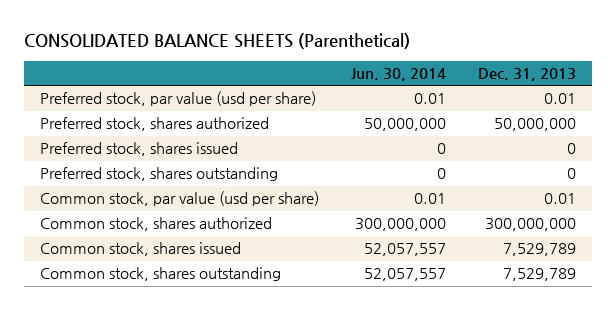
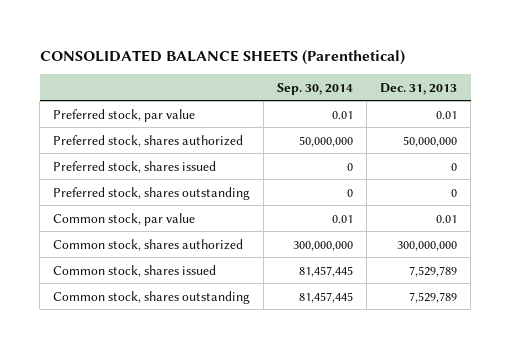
- | Jun. 30, 2014 | Dec. 31, 2013
+ | Sep. 30, 2014 | Dec. 31, 2013
- Preferred stock, par value (usd per share) | 0.01 | 0.01
+ Preferred stock, par value | 0.01 | 0.01
- Common stock, par value (usd per share) | 0.01 | 0.01
+ Common stock, par value | 0.01 | 0.01

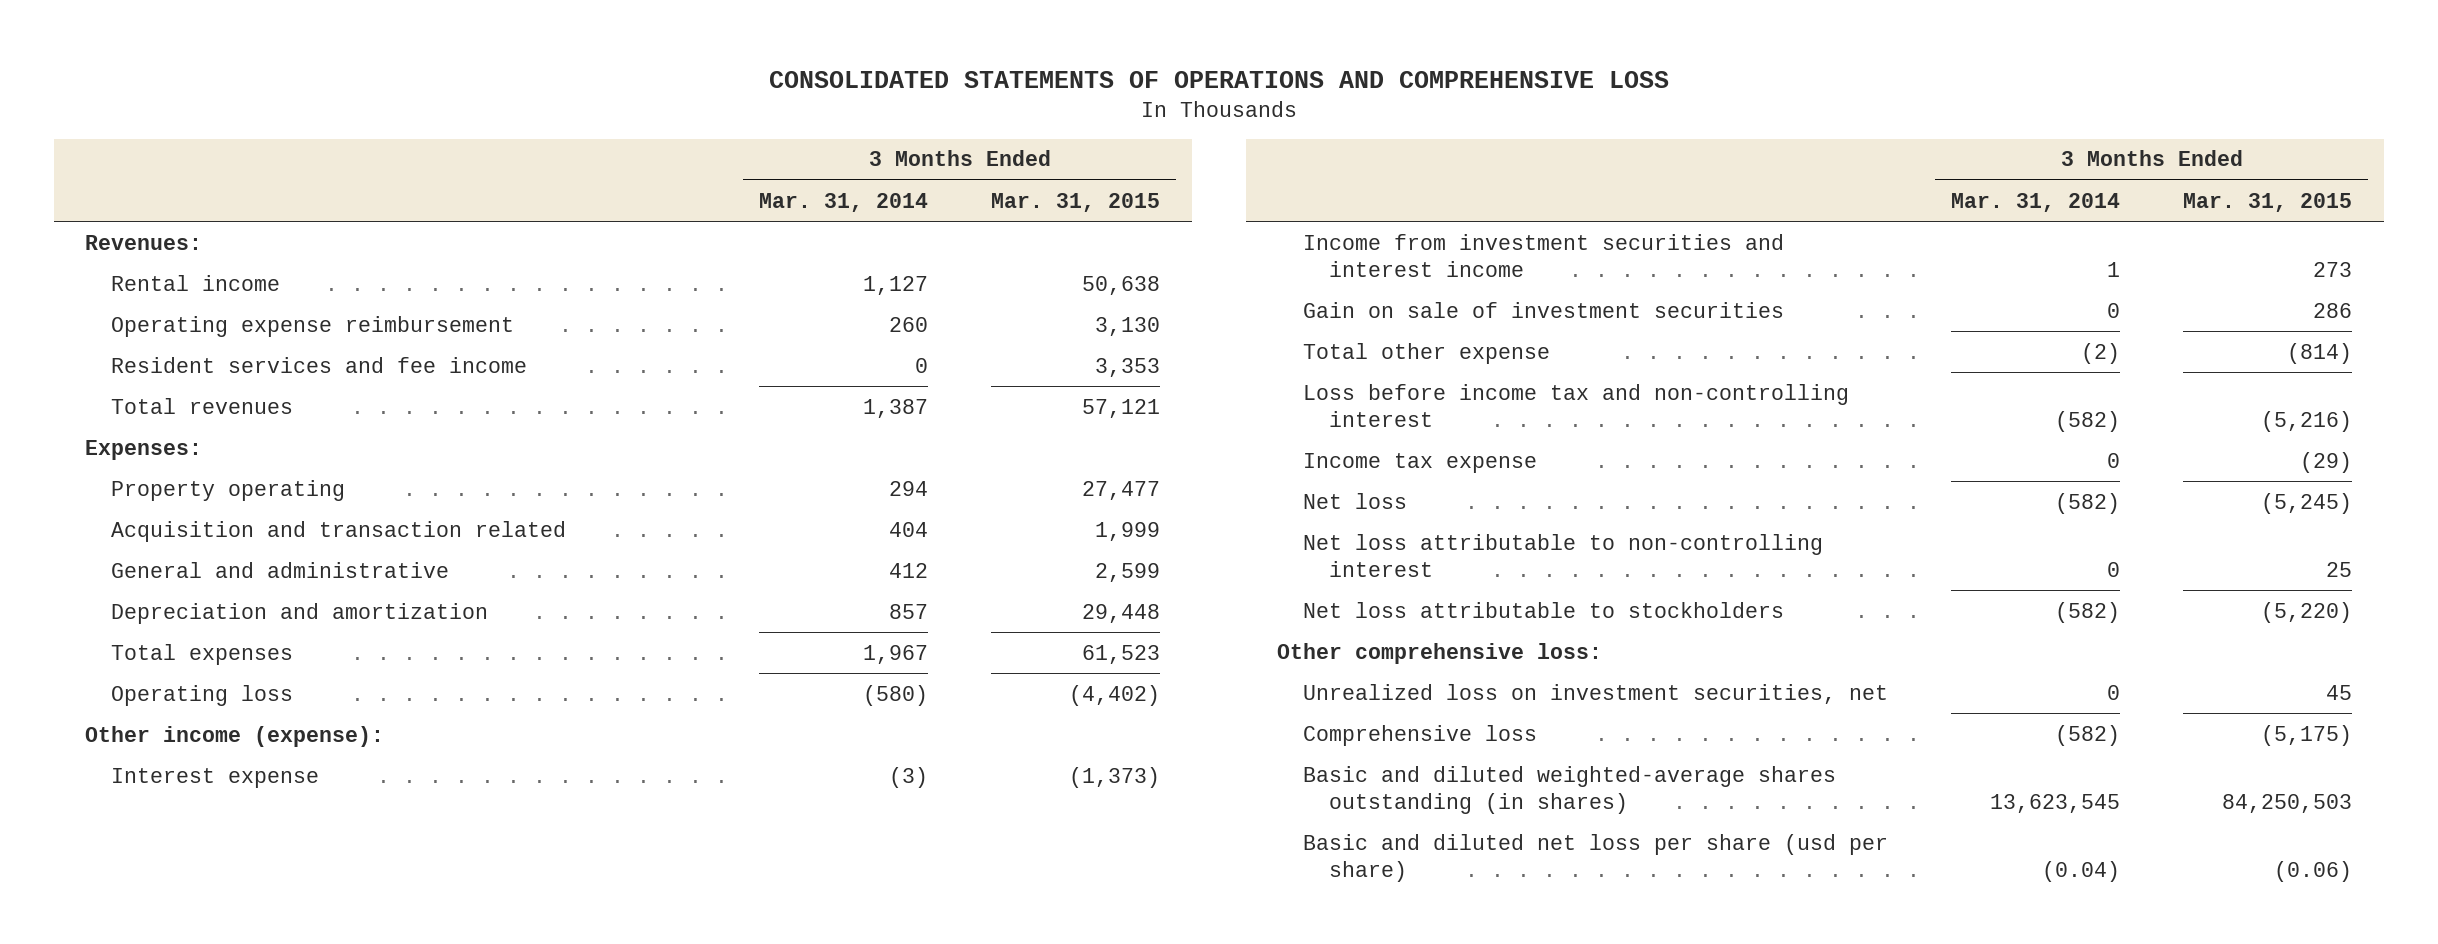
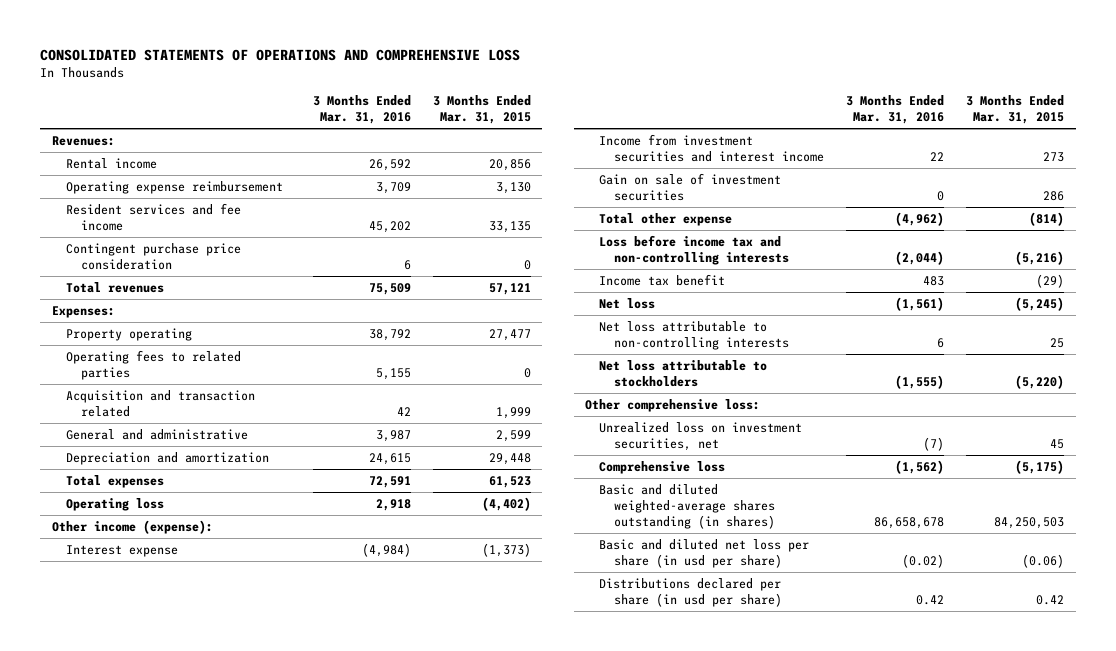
- | 3 Months Ended Mar. 31, 2014 | 3 Months Ended Mar. 31, 2015
+ | 3 Months Ended Mar. 31, 2016 | 3 Months Ended Mar. 31, 2015
- Rental income | 1,127 | 50,638
+ Rental income | 26,592 | 20,856
- Resident services and fee income | 0 | 3,353
+ Resident services and fee income | 45,202 | 33,135
+ Contingent purchase price consideration | 6 | 0
+ Operating fees to related parties | 5,155 | 0
- Loss before income tax and non-controlling interest | (582) | (5,216)
- Income tax expense | 0 | (29)
+ Loss before income tax and non-controlling interests | (2,044) | (5,216)
+ Income tax benefit | 483 | (29)
- Net loss attributable to non-controlling interest | 0 | 25
+ Net loss attributable to non-controlling interests | 6 | 25
- Basic and diluted net loss per share (usd per share) | (0.04) | (0.06)
+ Basic and diluted net loss per share (in usd per share) | (0.02) | (0.06)
+ Distributions declared per share (in usd per share) | 0.42 | 0.42

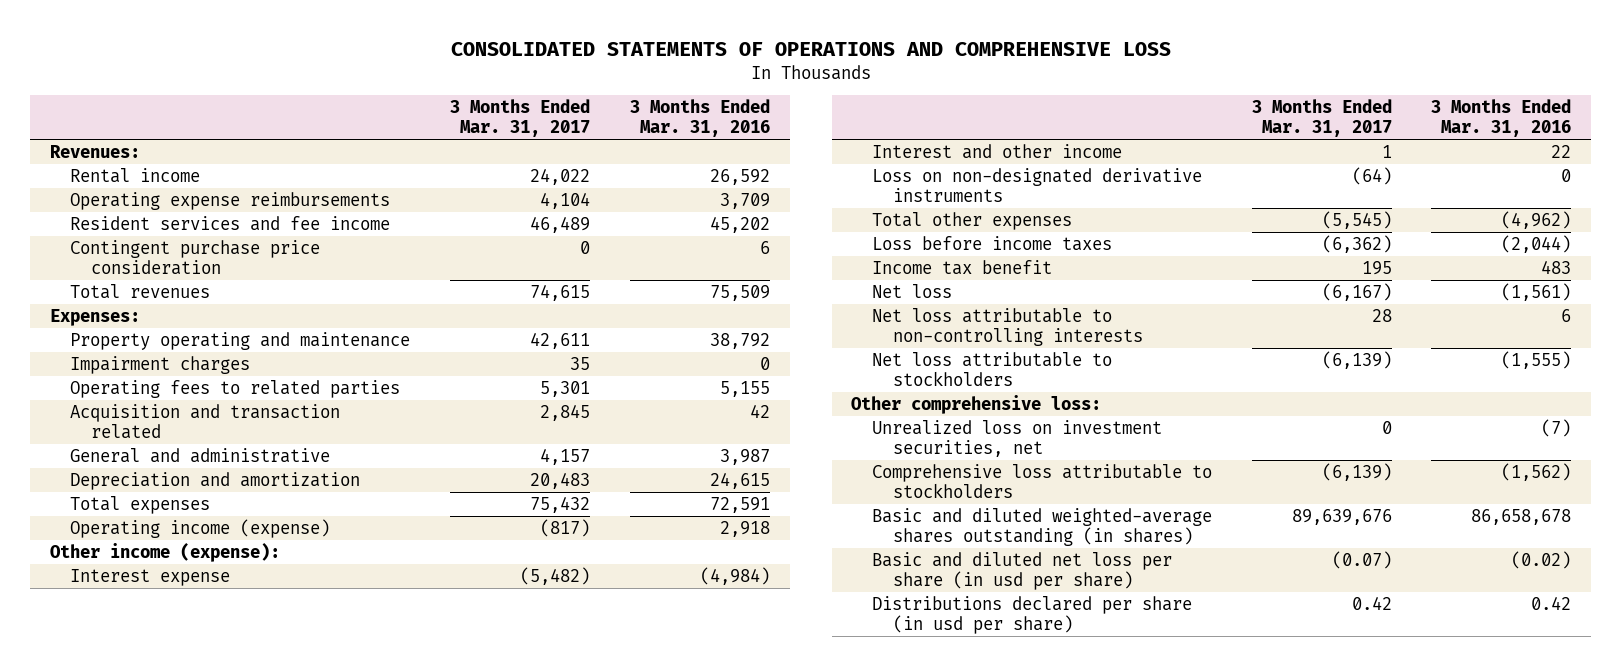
- | 3 Months Ended Mar. 31, 2016 | 3 Months Ended Mar. 31, 2015
+ | 3 Months Ended Mar. 31, 2017 | 3 Months Ended Mar. 31, 2016
- Operating expense reimbursement | 3,709 | 3,130
+ Operating expense reimbursements | 4,104 | 3,709
- Property operating | 38,792 | 27,477
+ Property operating and maintenance | 42,611 | 38,792
+ Impairment charges | 35 | 0
- Operating loss | 2,918 | (4,402)
+ Operating income (expense) | (817) | 2,918
- Income from investment securities and interest income | 22 | 273
- Gain on sale of investment securities | 0 | 286
- Total other expense | (4,962) | (814)
- Loss before income tax and non-controlling interests | (2,044) | (5,216)
+ Interest and other income | 1 | 22
+ Loss on non-designated derivative instruments | (64) | 0
+ Total other expenses | (5,545) | (4,962)
+ Loss before income taxes | (6,362) | (2,044)
- Comprehensive loss | (1,562) | (5,175)
+ Comprehensive loss attributable to stockholders | (6,139) | (1,562)

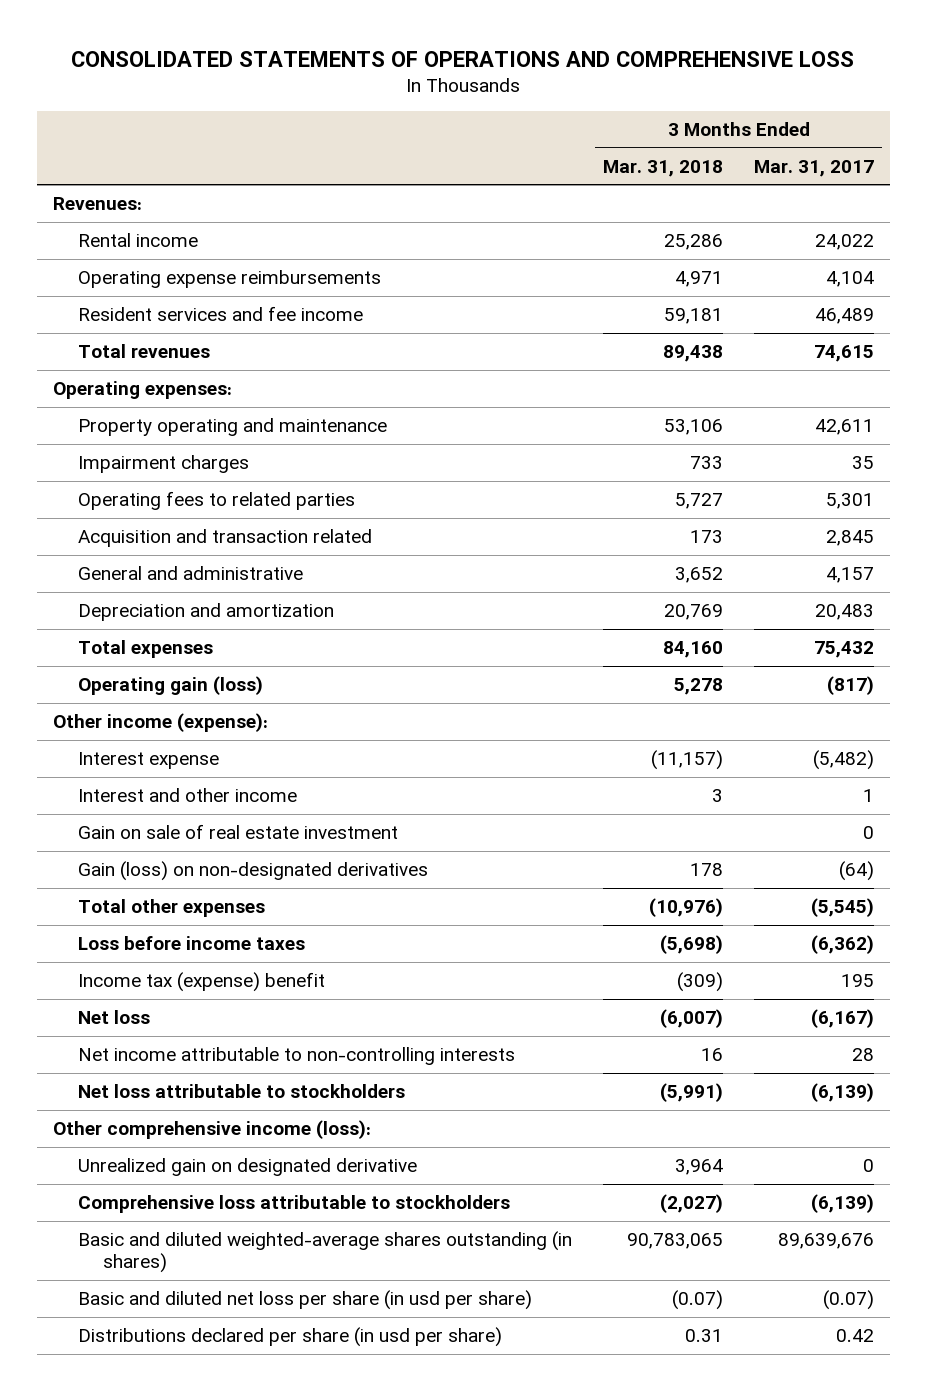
- | 3 Months Ended Mar. 31, 2017 | 3 Months Ended Mar. 31, 2016
+ | 3 Months Ended Mar. 31, 2018 | 3 Months Ended Mar. 31, 2017
- Contingent purchase price consideration | 0 | 6
- Expenses:
+ Operating expenses:
- Operating income (expense) | (817) | 2,918
+ Operating gain (loss) | 5,278 | (817)
- Loss on non-designated derivative instruments | (64) | 0
+ Gain on sale of real estate investment | | 0
+ Gain (loss) on non-designated derivatives | 178 | (64)
- Income tax benefit | 195 | 483
+ Income tax (expense) benefit | (309) | 195
- Net loss attributable to non-controlling interests | 28 | 6
+ Net income attributable to non-controlling interests | 16 | 28
- Other comprehensive loss:
- Unrealized loss on investment securities, net | 0 | (7)
+ Other comprehensive income (loss):
+ Unrealized gain on designated derivative | 3,964 | 0

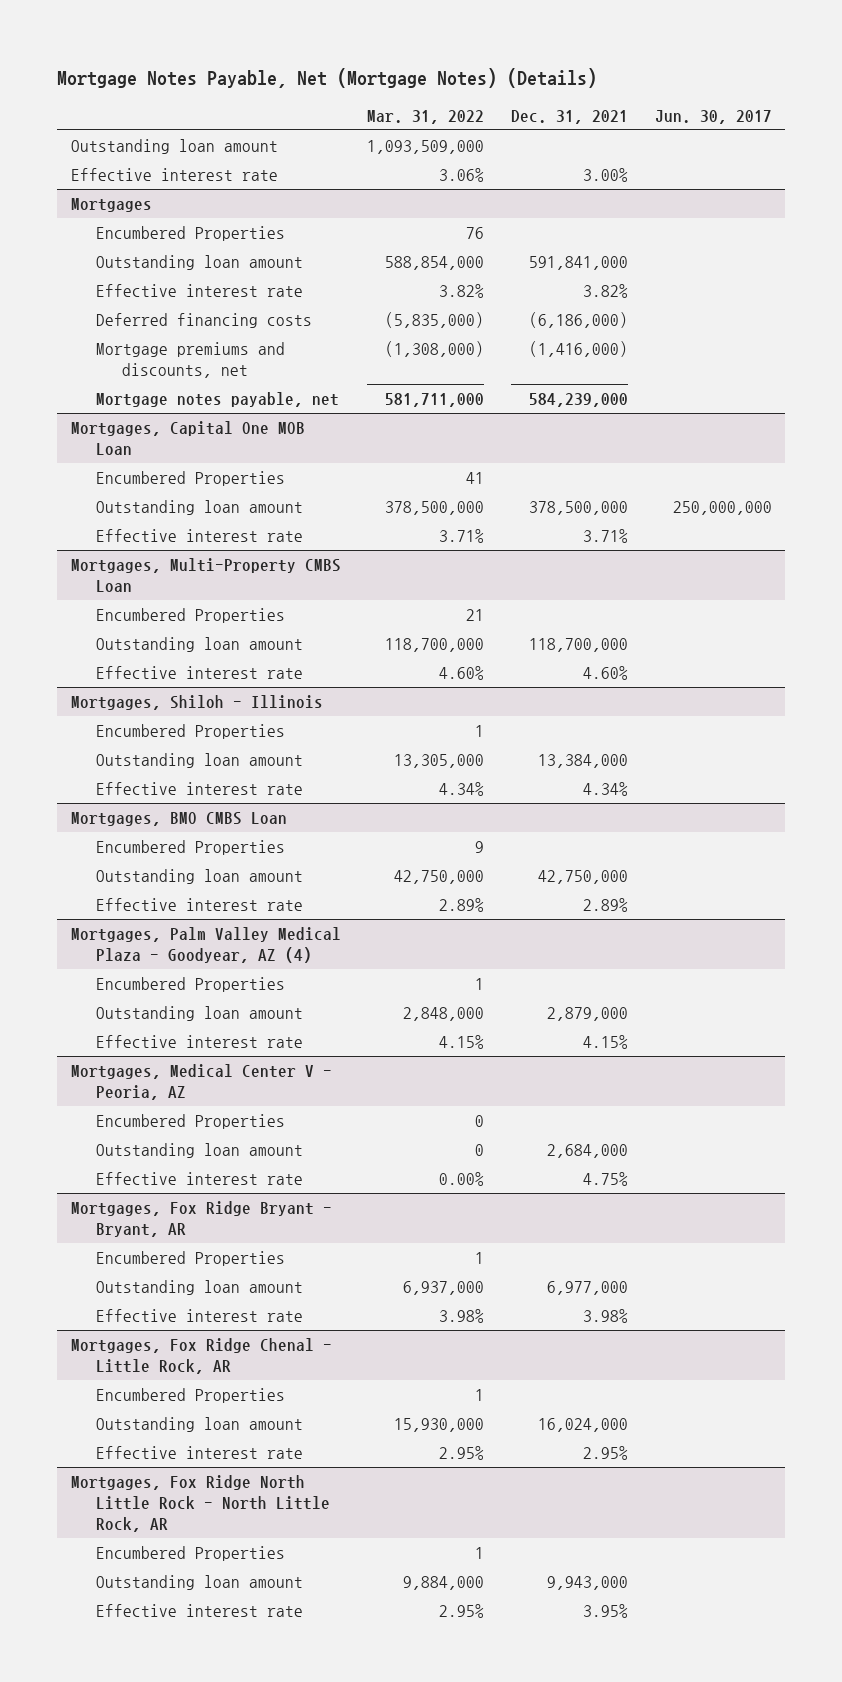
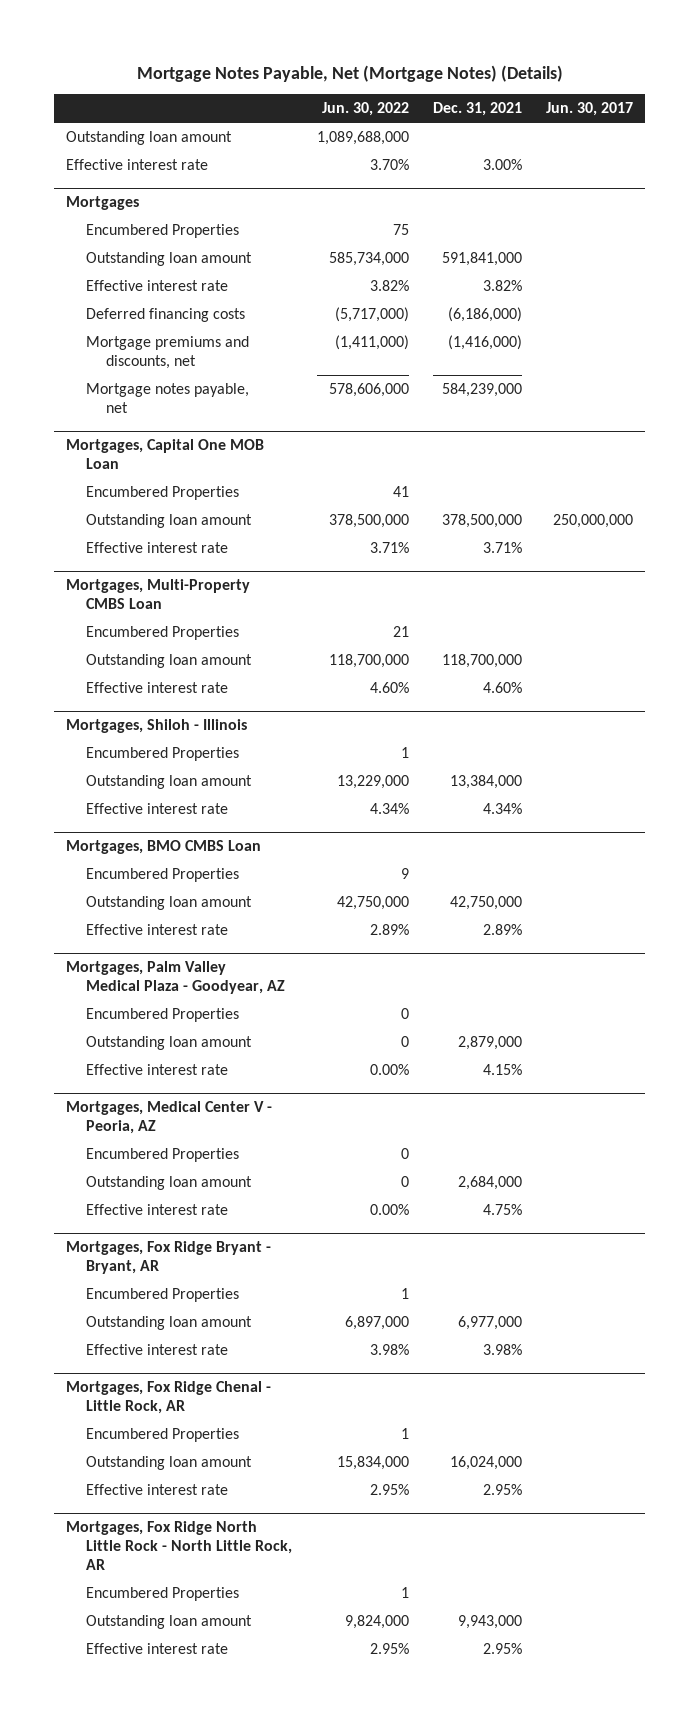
- | Mar. 31, 2022 | Dec. 31, 2021 | Jun. 30, 2017
+ | Jun. 30, 2022 | Dec. 31, 2021 | Jun. 30, 2017
- Mortgages, Palm Valley Medical Plaza - Goodyear, AZ (4)
+ Mortgages, Palm Valley Medical Plaza - Goodyear, AZ
@ Mortgages, Fox Ridge North Little Rock - North Little Rock, AR
- Effective interest rate | 2.95% | 3.95% |
+ Effective interest rate | 2.95% | 2.95% |

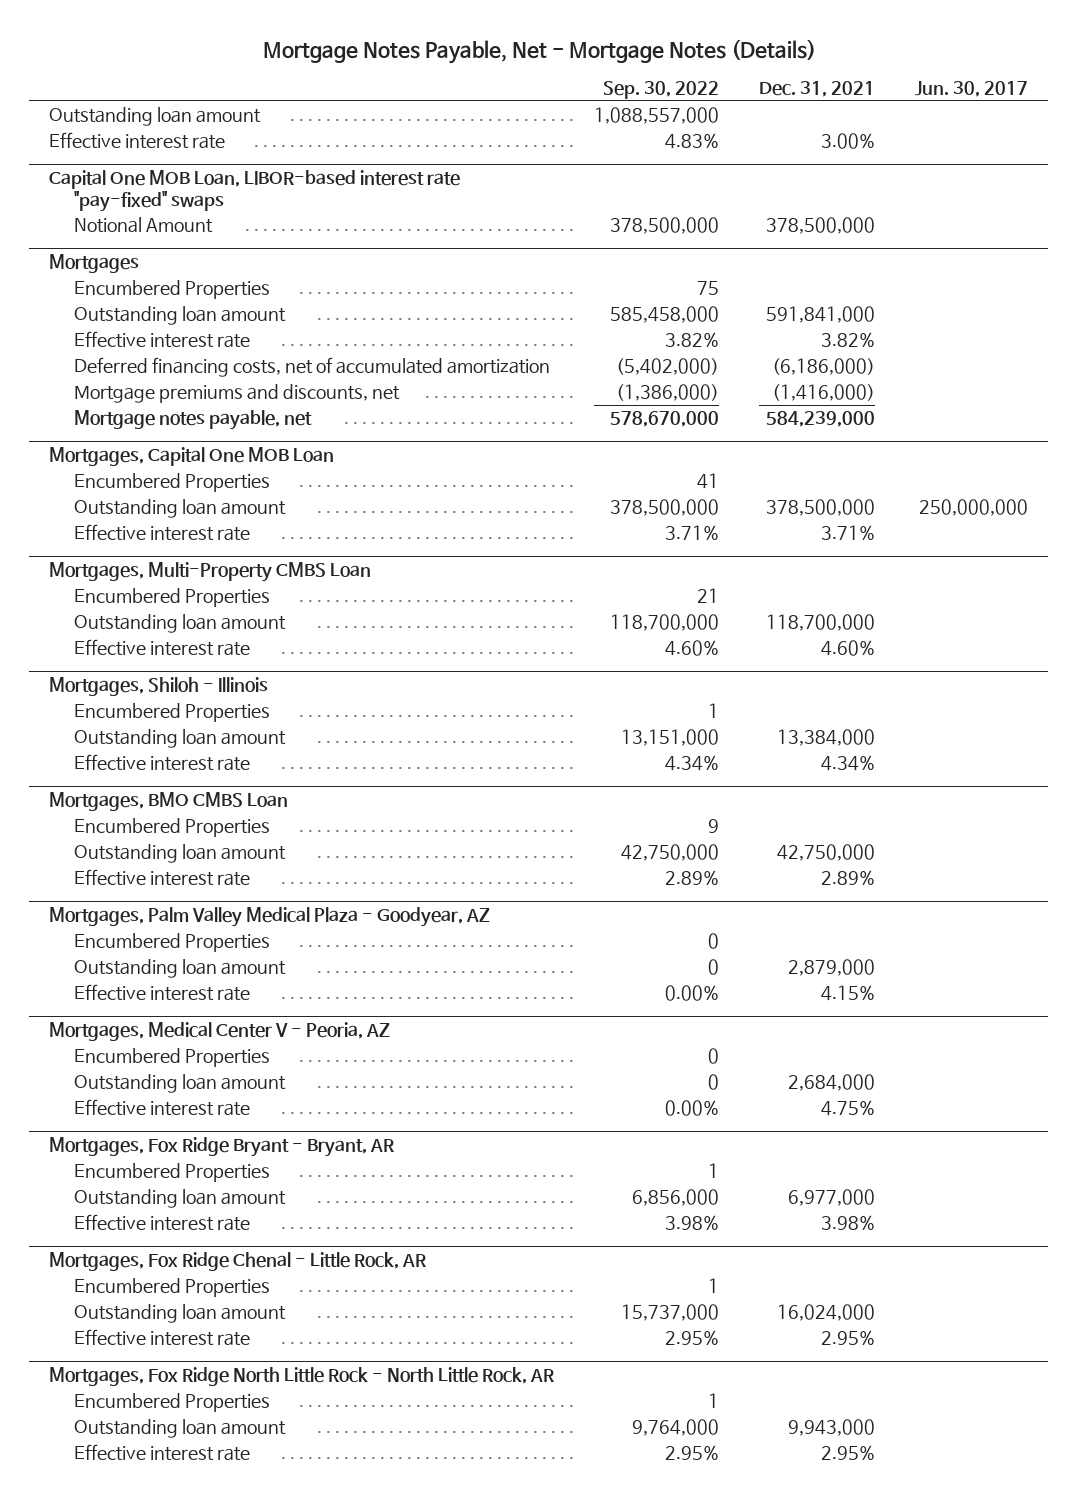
- Mortgage Notes Payable, Net (Mortgage Notes) (Details)
+ Mortgage Notes Payable, Net - Mortgage Notes (Details)
- | Jun. 30, 2022 | Dec. 31, 2021 | Jun. 30, 2017
+ | Sep. 30, 2022 | Dec. 31, 2021 | Jun. 30, 2017
+ Capital One MOB Loan, LIBOR-based interest rate "pay-fixed" swaps
+ Notional Amount | 378,500,000 | 378,500,000 |
@ Mortgages
- Deferred financing costs | (5,717,000) | (6,186,000) |
+ Deferred financing costs, net of accumulated amortization | (5,402,000) | (6,186,000) |

